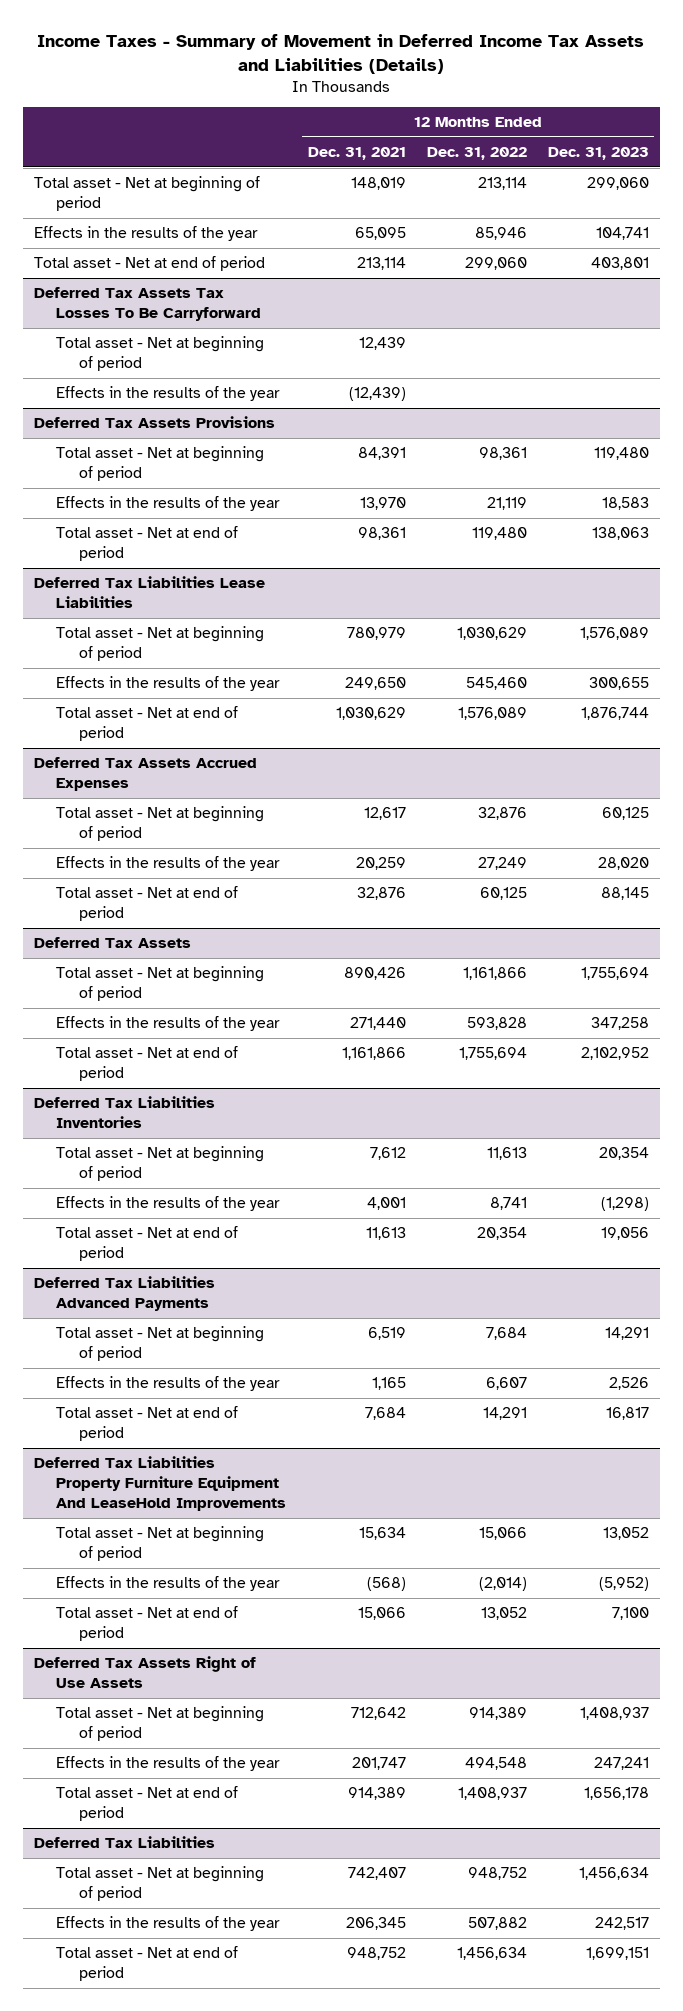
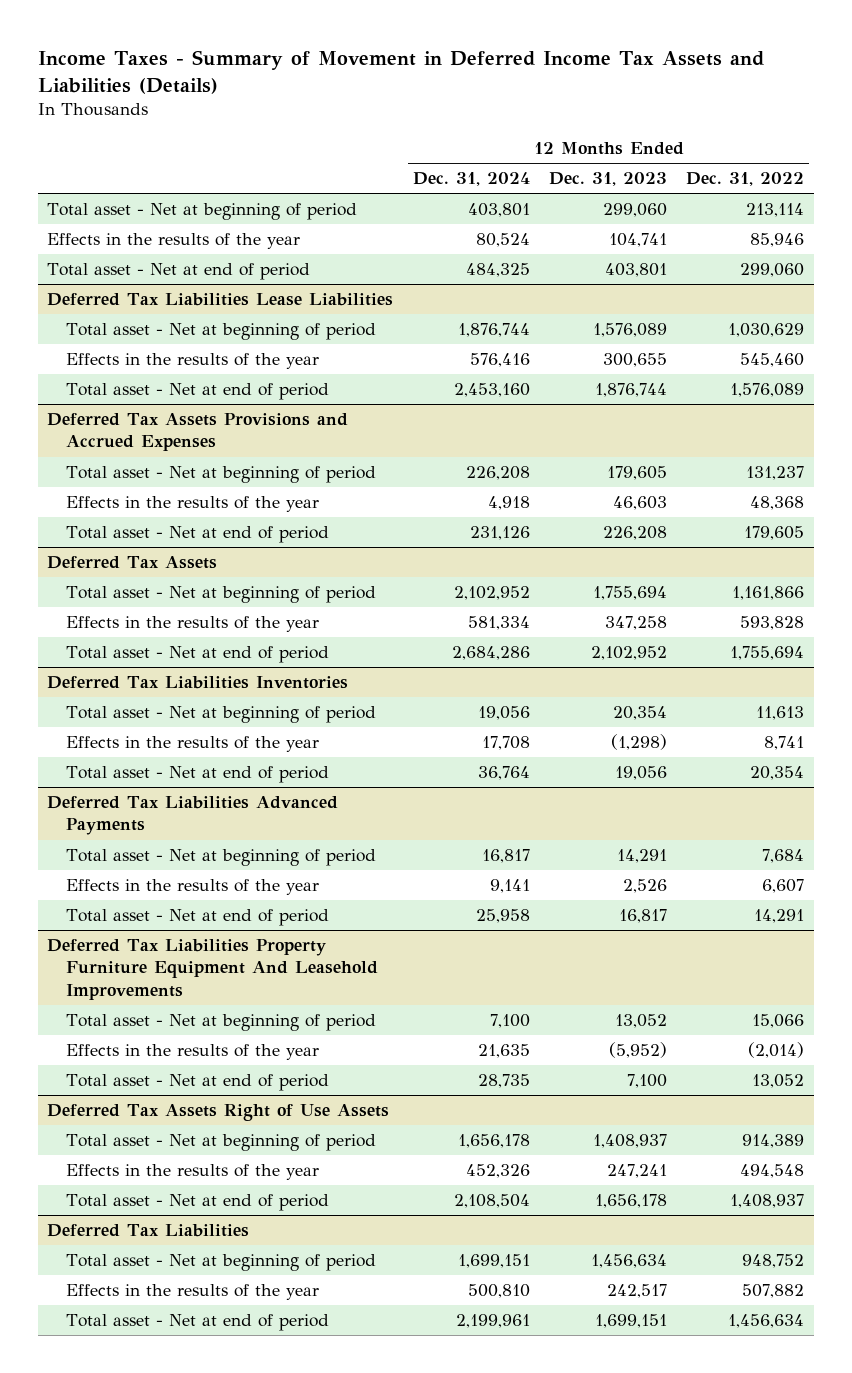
- | 12 Months Ended Dec. 31, 2021 | 12 Months Ended Dec. 31, 2022 | 12 Months Ended Dec. 31, 2023
+ | 12 Months Ended Dec. 31, 2024 | 12 Months Ended Dec. 31, 2023 | 12 Months Ended Dec. 31, 2022
- Deferred Tax Assets Tax Losses To Be Carryforward
- Total asset - Net at beginning of period | 12,439 | |
- Effects in the results of the year | (12,439) | |
- Deferred Tax Assets Provisions
- Total asset - Net at beginning of period | 84,391 | 98,361 | 119,480
- Effects in the results of the year | 13,970 | 21,119 | 18,583
- Total asset - Net at end of period | 98,361 | 119,480 | 138,063
- Deferred Tax Assets Accrued Expenses
- Total asset - Net at beginning of period | 12,617 | 32,876 | 60,125
- Effects in the results of the year | 20,259 | 27,249 | 28,020
- Total asset - Net at end of period | 32,876 | 60,125 | 88,145
+ Deferred Tax Assets Provisions and Accrued Expenses
+ Total asset - Net at beginning of period | 226,208 | 179,605 | 131,237
+ Effects in the results of the year | 4,918 | 46,603 | 48,368
+ Total asset - Net at end of period | 231,126 | 226,208 | 179,605
- Deferred Tax Liabilities Property Furniture Equipment And LeaseHold Improvements
+ Deferred Tax Liabilities Property Furniture Equipment And Leasehold Improvements

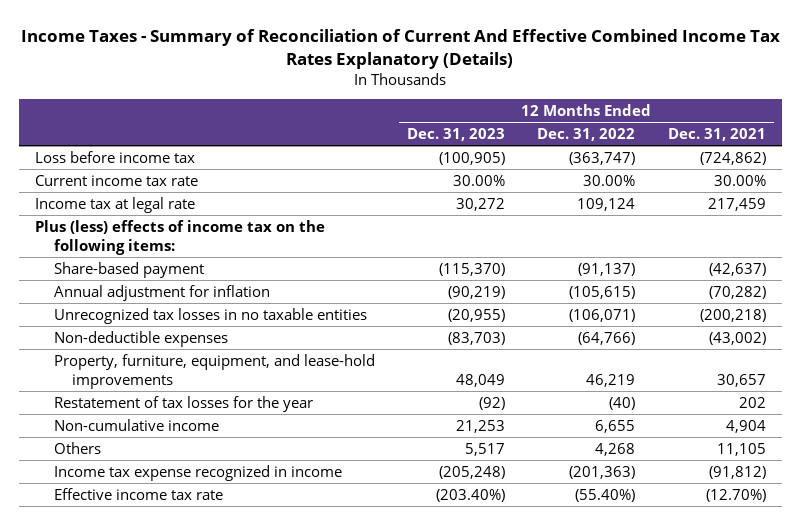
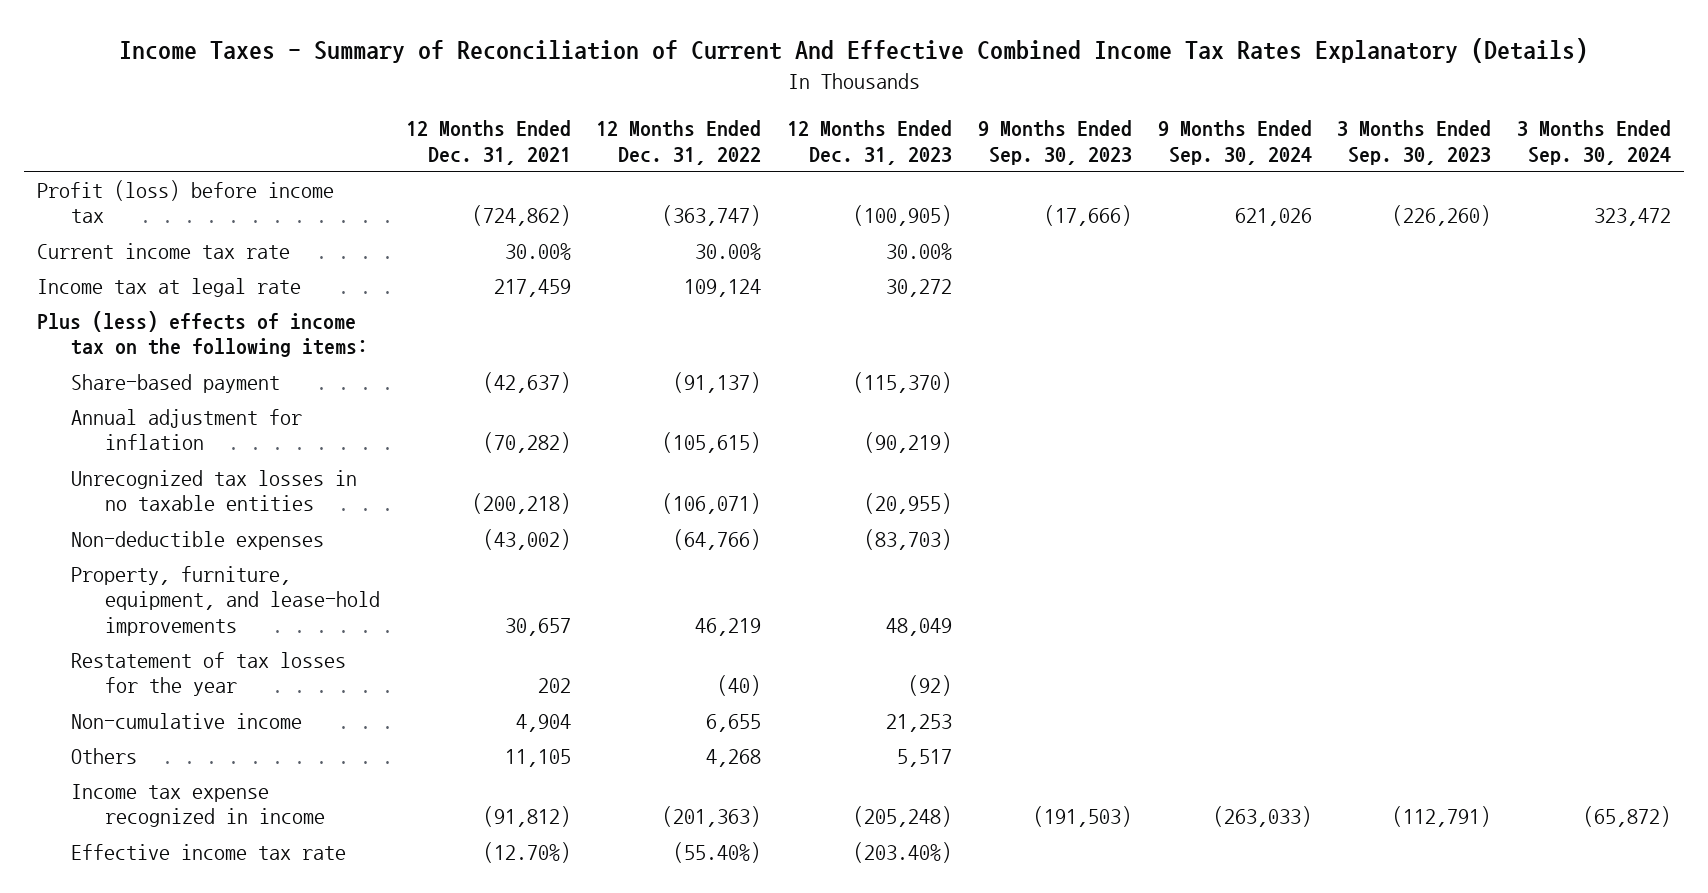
- | 12 Months Ended Dec. 31, 2023 | 12 Months Ended Dec. 31, 2022 | 12 Months Ended Dec. 31, 2021
+ | 12 Months Ended Dec. 31, 2021 | 12 Months Ended Dec. 31, 2022 | 12 Months Ended Dec. 31, 2023 | 9 Months Ended Sep. 30, 2023 | 9 Months Ended Sep. 30, 2024 | 3 Months Ended Sep. 30, 2023 | 3 Months Ended Sep. 30, 2024
- Loss before income tax | (100,905) | (363,747) | (724,862)
+ Profit (loss) before income tax | (724,862) | (363,747) | (100,905) | (17,666) | 621,026 | (226,260) | 323,472

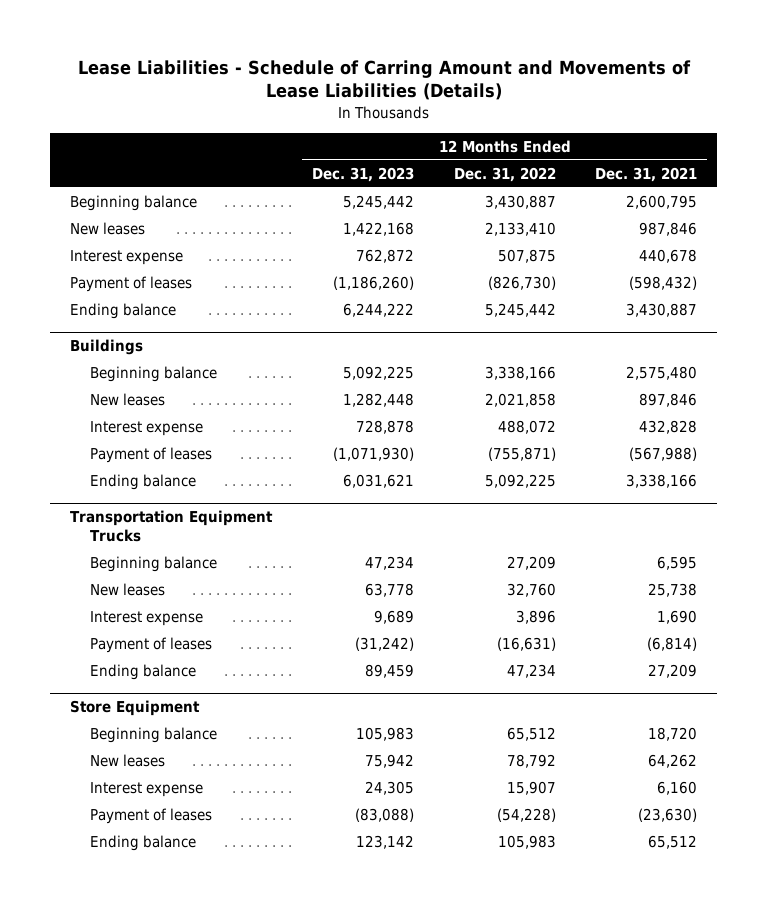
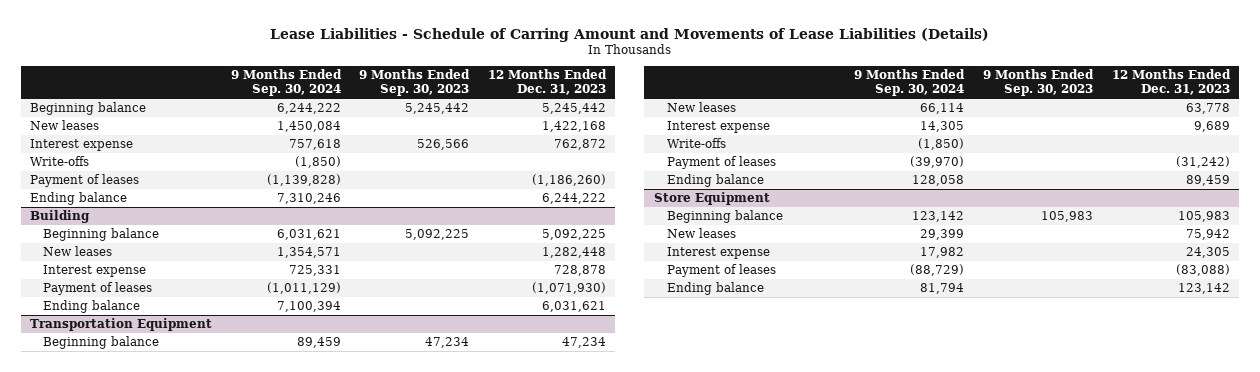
- | 12 Months Ended Dec. 31, 2023 | 12 Months Ended Dec. 31, 2022 | 12 Months Ended Dec. 31, 2021
+ | 9 Months Ended Sep. 30, 2024 | 9 Months Ended Sep. 30, 2023 | 12 Months Ended Dec. 31, 2023
+ Write-offs | (1,850) | |
- Buildings
+ Building
- Transportation Equipment Trucks
+ Transportation Equipment
+ Write-offs | (1,850) | |

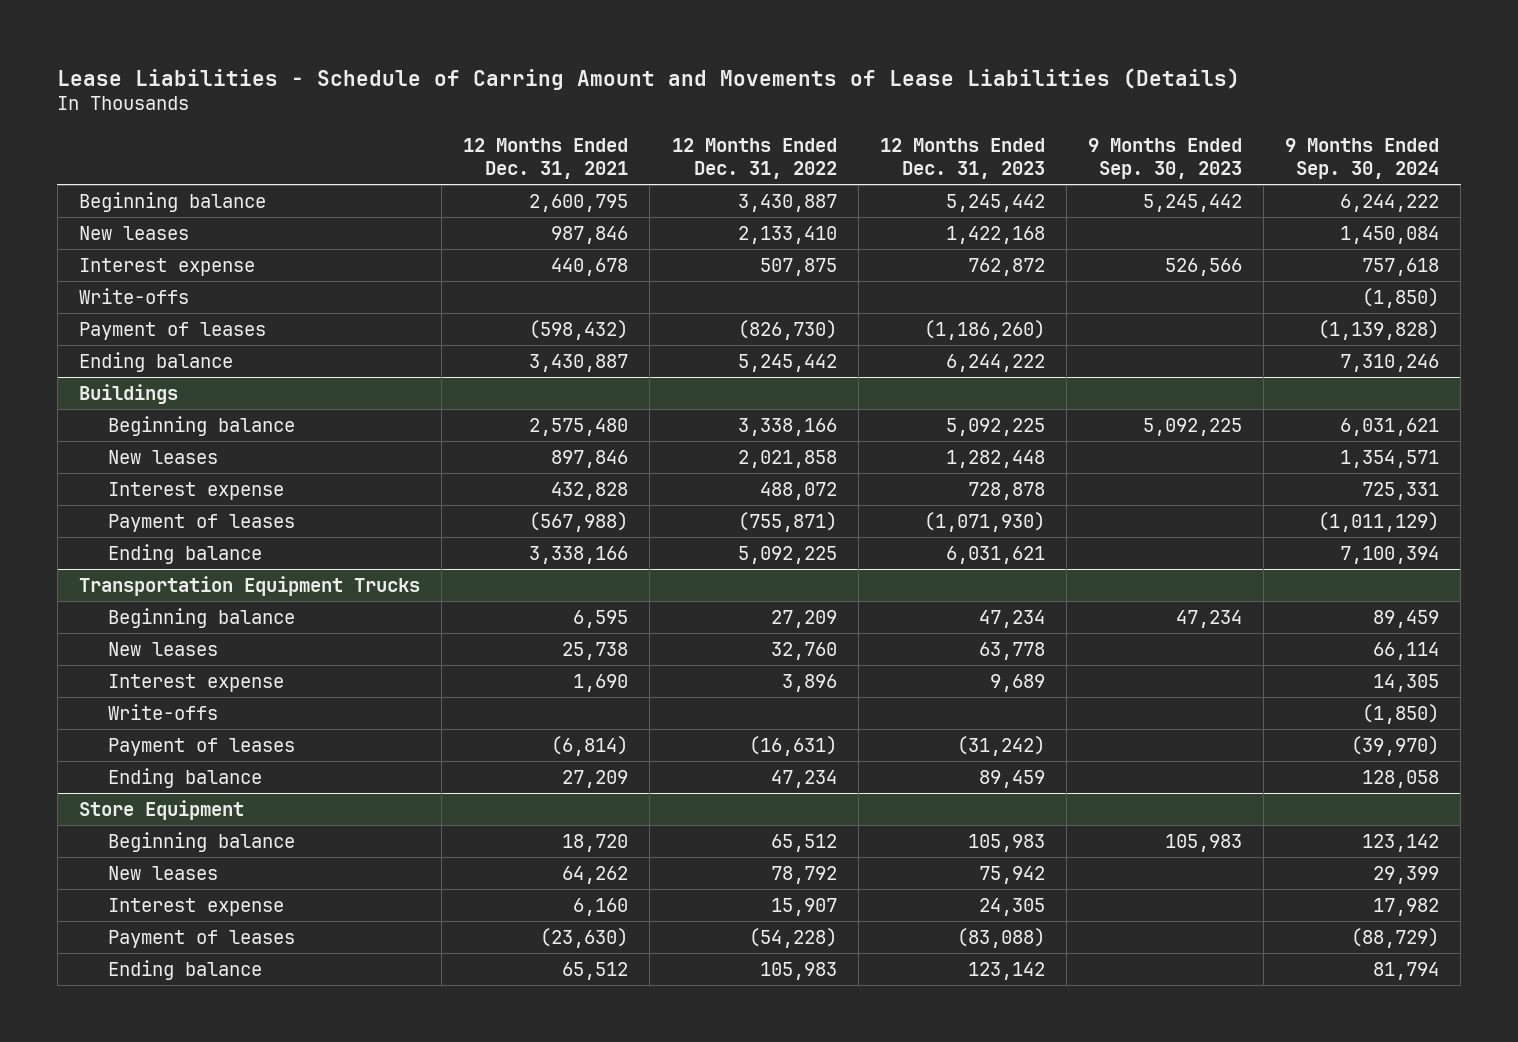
- | 9 Months Ended Sep. 30, 2024 | 9 Months Ended Sep. 30, 2023 | 12 Months Ended Dec. 31, 2023
+ | 12 Months Ended Dec. 31, 2021 | 12 Months Ended Dec. 31, 2022 | 12 Months Ended Dec. 31, 2023 | 9 Months Ended Sep. 30, 2023 | 9 Months Ended Sep. 30, 2024
- Building
+ Buildings
- Transportation Equipment
+ Transportation Equipment Trucks

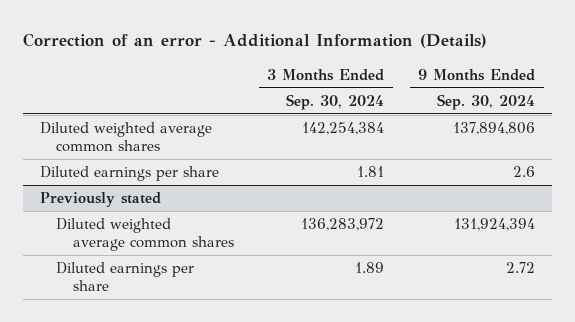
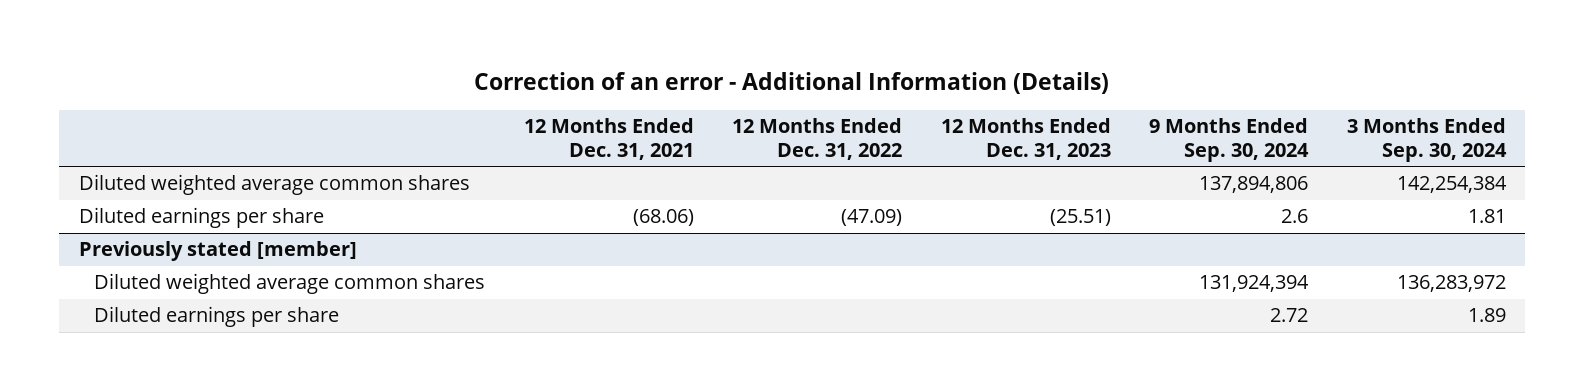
- | 3 Months Ended Sep. 30, 2024 | 9 Months Ended Sep. 30, 2024
+ | 12 Months Ended Dec. 31, 2021 | 12 Months Ended Dec. 31, 2022 | 12 Months Ended Dec. 31, 2023 | 9 Months Ended Sep. 30, 2024 | 3 Months Ended Sep. 30, 2024
- Previously stated
+ Previously stated [member]

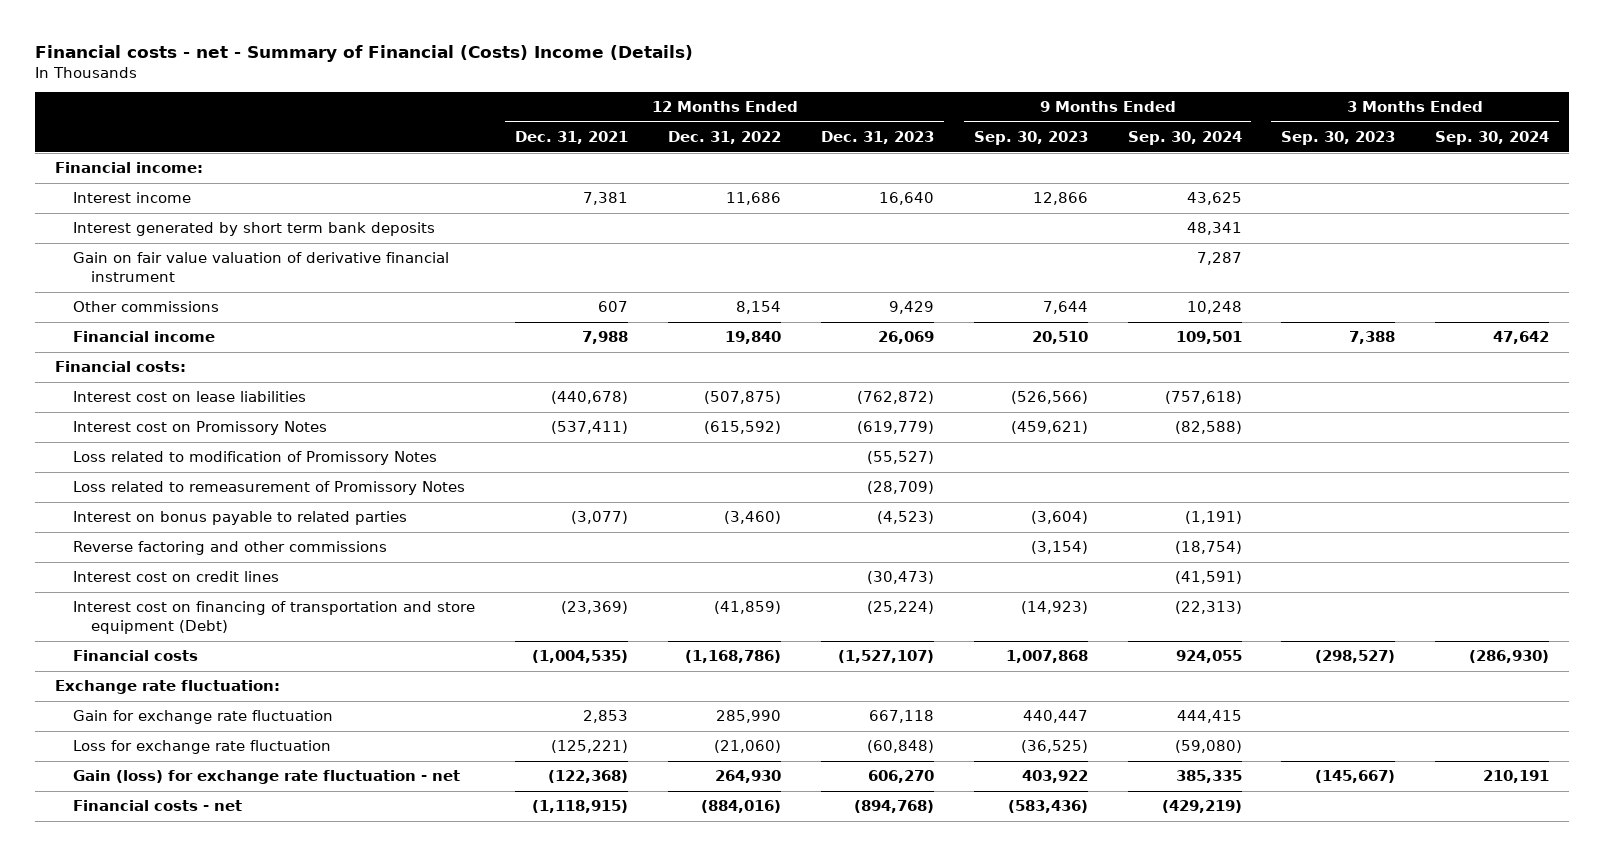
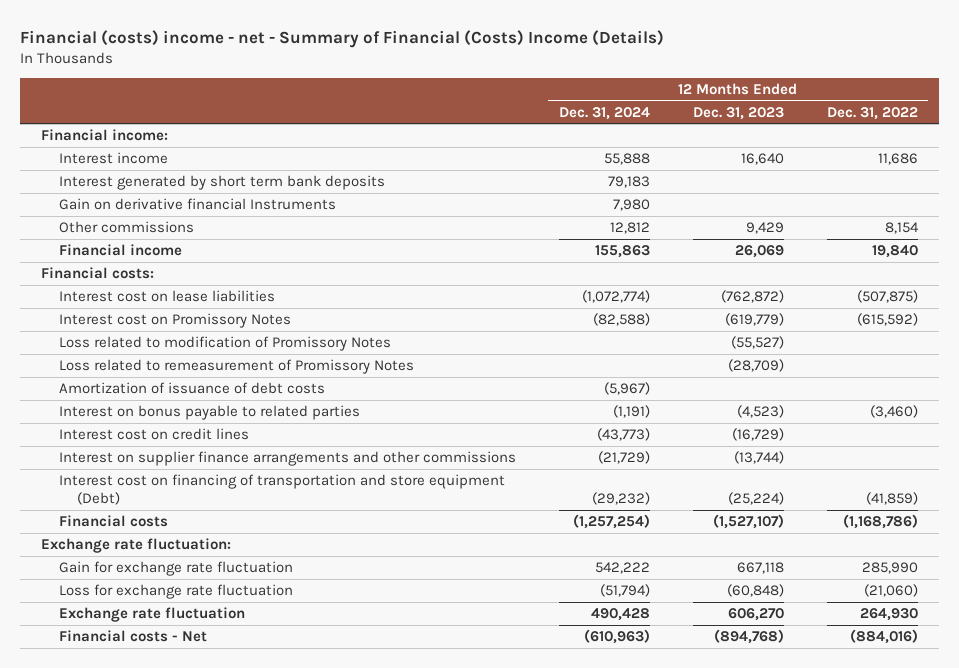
- Financial costs - net - Summary of Financial (Costs) Income (Details)
+ Financial (costs) income - net - Summary of Financial (Costs) Income (Details)
- | 12 Months Ended Dec. 31, 2021 | 12 Months Ended Dec. 31, 2022 | 12 Months Ended Dec. 31, 2023 | 9 Months Ended Sep. 30, 2023 | 9 Months Ended Sep. 30, 2024 | 3 Months Ended Sep. 30, 2023 | 3 Months Ended Sep. 30, 2024
+ | 12 Months Ended Dec. 31, 2024 | 12 Months Ended Dec. 31, 2023 | 12 Months Ended Dec. 31, 2022
- Gain on fair value valuation of derivative financial instrument | | | | | 7,287 | |
+ Gain on derivative financial Instruments | 7,980 | |
+ Amortization of issuance of debt costs | (5,967) | |
- Reverse factoring and other commissions | | | | (3,154) | (18,754) | |
- Interest cost on credit lines | | | (30,473) | | (41,591) | |
+ Interest cost on credit lines | (43,773) | (16,729) |
+ Interest on supplier finance arrangements and other commissions | (21,729) | (13,744) |
- Gain (loss) for exchange rate fluctuation - net | (122,368) | 264,930 | 606,270 | 403,922 | 385,335 | (145,667) | 210,191
- Financial costs - net | (1,118,915) | (884,016) | (894,768) | (583,436) | (429,219) | |
+ Exchange rate fluctuation | 490,428 | 606,270 | 264,930
+ Financial costs - Net | (610,963) | (894,768) | (884,016)

